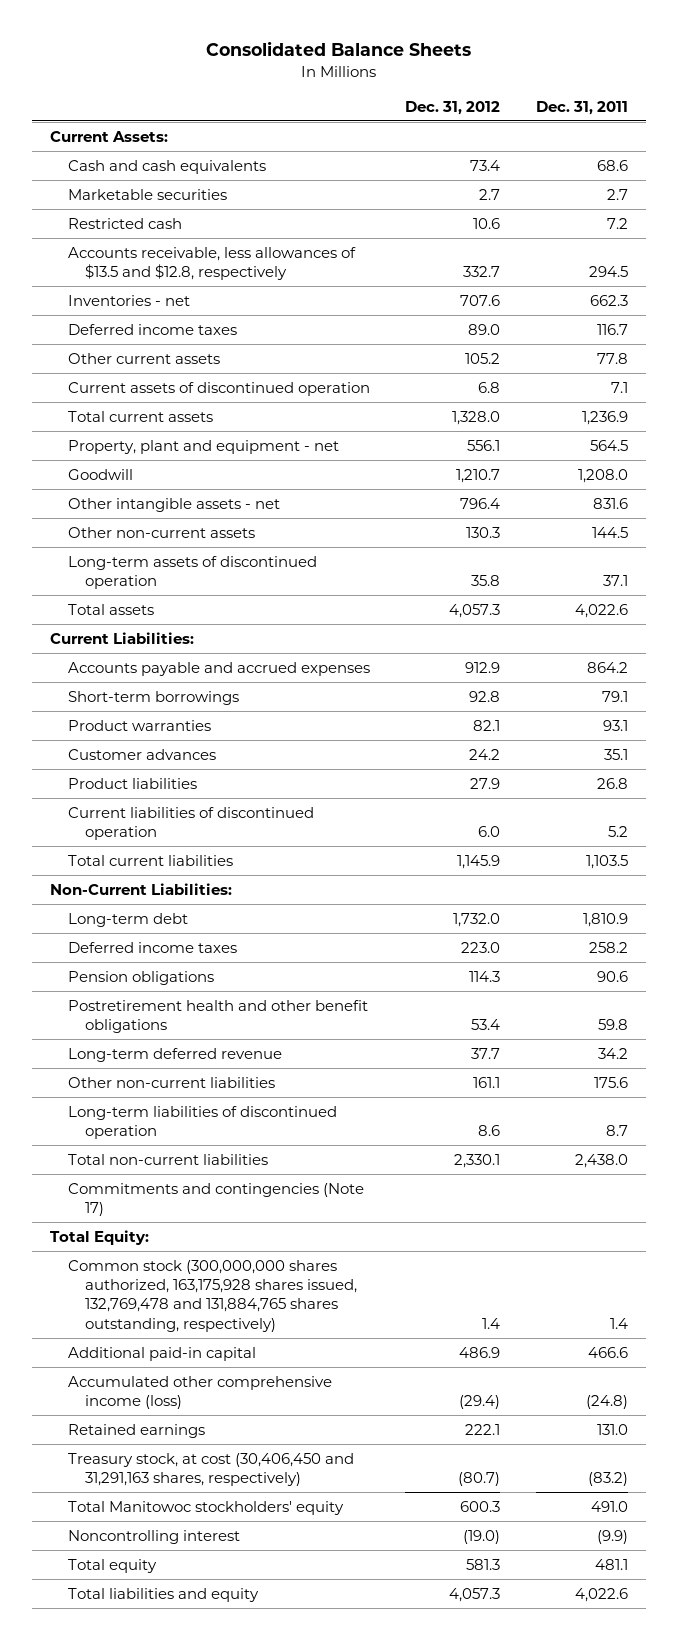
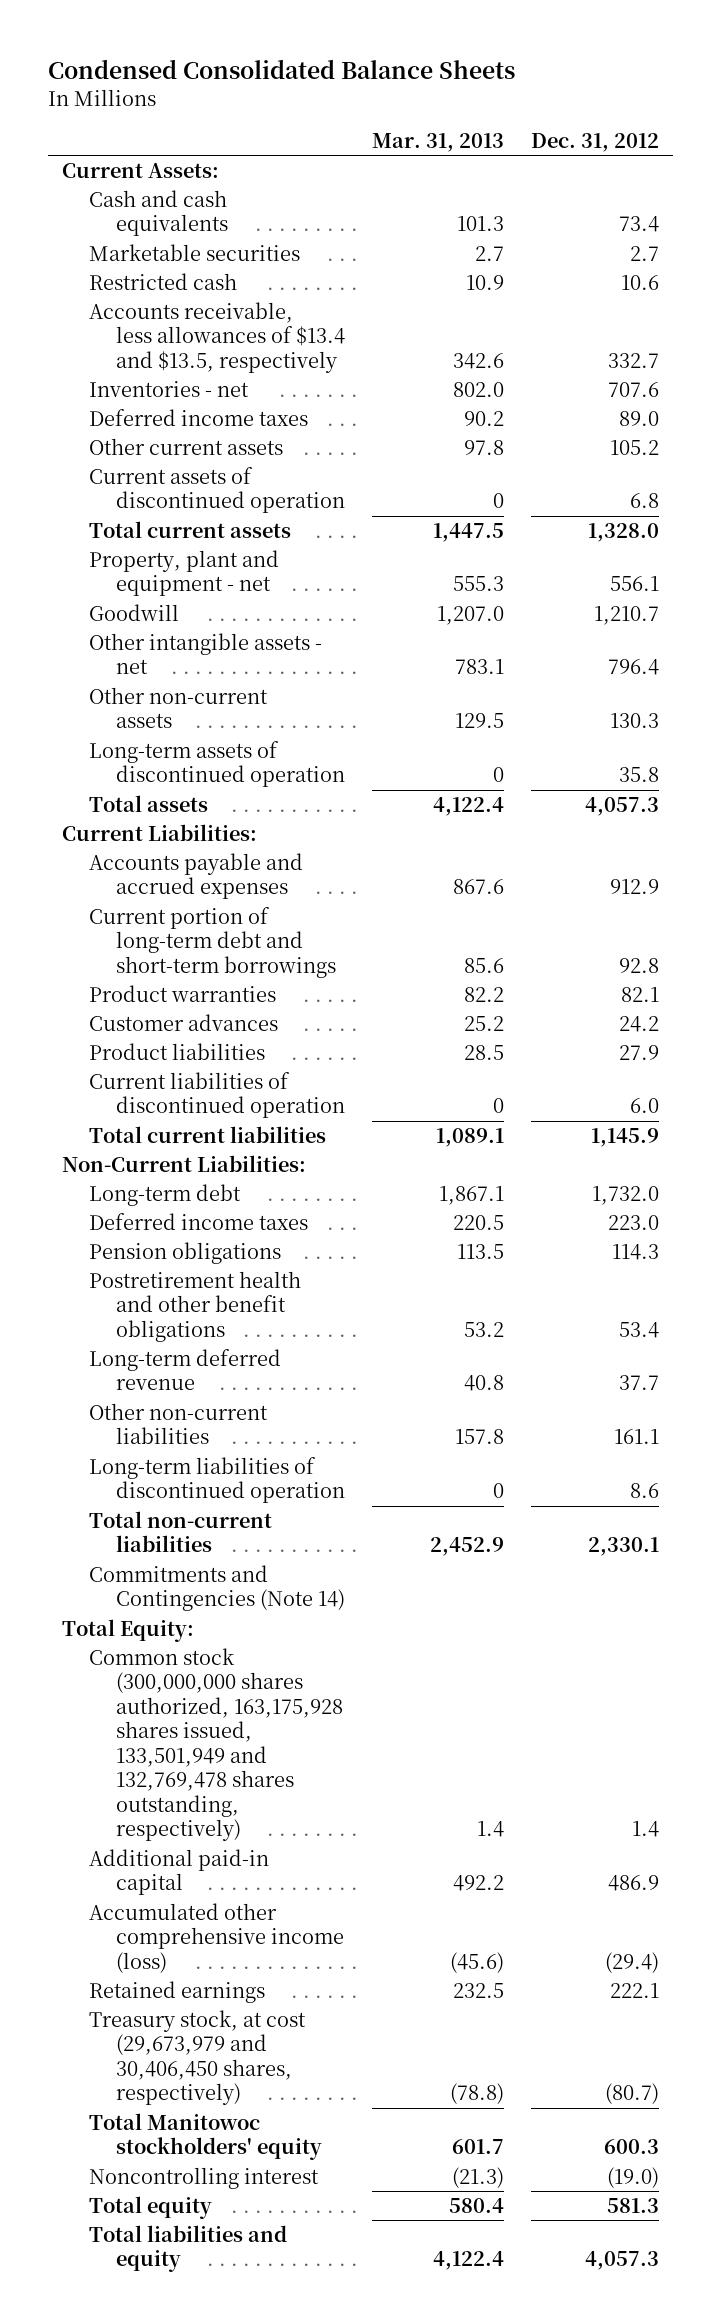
- Consolidated Balance Sheets
+ Condensed Consolidated Balance Sheets
- | Dec. 31, 2012 | Dec. 31, 2011
+ | Mar. 31, 2013 | Dec. 31, 2012
- Accounts receivable, less allowances of $13.5 and $12.8, respectively | 332.7 | 294.5
+ Accounts receivable, less allowances of $13.4 and $13.5, respectively | 342.6 | 332.7
- Short-term borrowings | 92.8 | 79.1
+ Current portion of long-term debt and short-term borrowings | 85.6 | 92.8
- Commitments and contingencies (Note 17)
+ Commitments and Contingencies (Note 14)
- Common stock (300,000,000 shares authorized, 163,175,928 shares issued, 132,769,478 and 131,884,765 shares outstanding, respectively) | 1.4 | 1.4
+ Common stock (300,000,000 shares authorized, 163,175,928 shares issued, 133,501,949 and 132,769,478 shares outstanding, respectively) | 1.4 | 1.4
- Treasury stock, at cost (30,406,450 and 31,291,163 shares, respectively) | (80.7) | (83.2)
+ Treasury stock, at cost (29,673,979 and 30,406,450 shares, respectively) | (78.8) | (80.7)

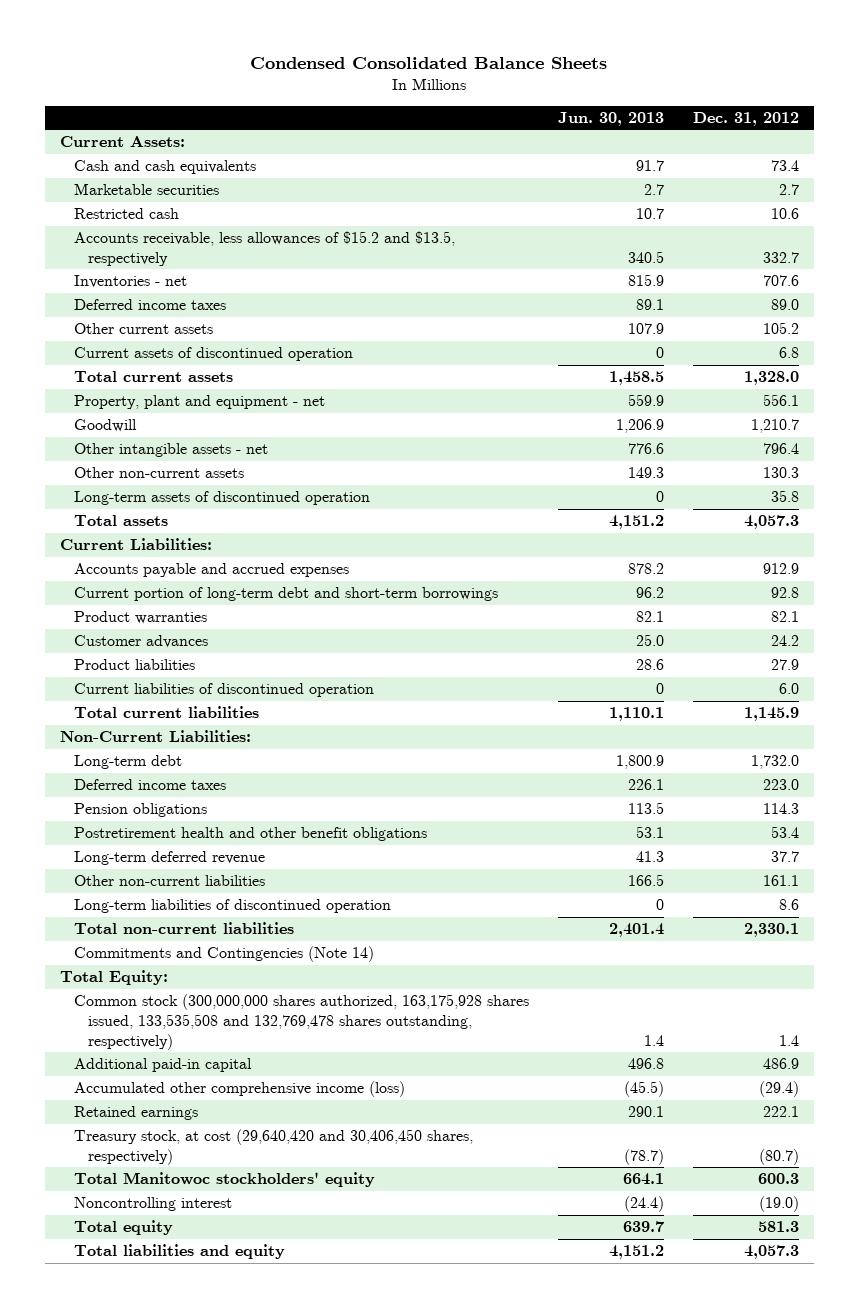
- | Mar. 31, 2013 | Dec. 31, 2012
+ | Jun. 30, 2013 | Dec. 31, 2012
- Accounts receivable, less allowances of $13.4 and $13.5, respectively | 342.6 | 332.7
+ Accounts receivable, less allowances of $15.2 and $13.5, respectively | 340.5 | 332.7
- Common stock (300,000,000 shares authorized, 163,175,928 shares issued, 133,501,949 and 132,769,478 shares outstanding, respectively) | 1.4 | 1.4
+ Common stock (300,000,000 shares authorized, 163,175,928 shares issued, 133,535,508 and 132,769,478 shares outstanding, respectively) | 1.4 | 1.4
- Treasury stock, at cost (29,673,979 and 30,406,450 shares, respectively) | (78.8) | (80.7)
+ Treasury stock, at cost (29,640,420 and 30,406,450 shares, respectively) | (78.7) | (80.7)

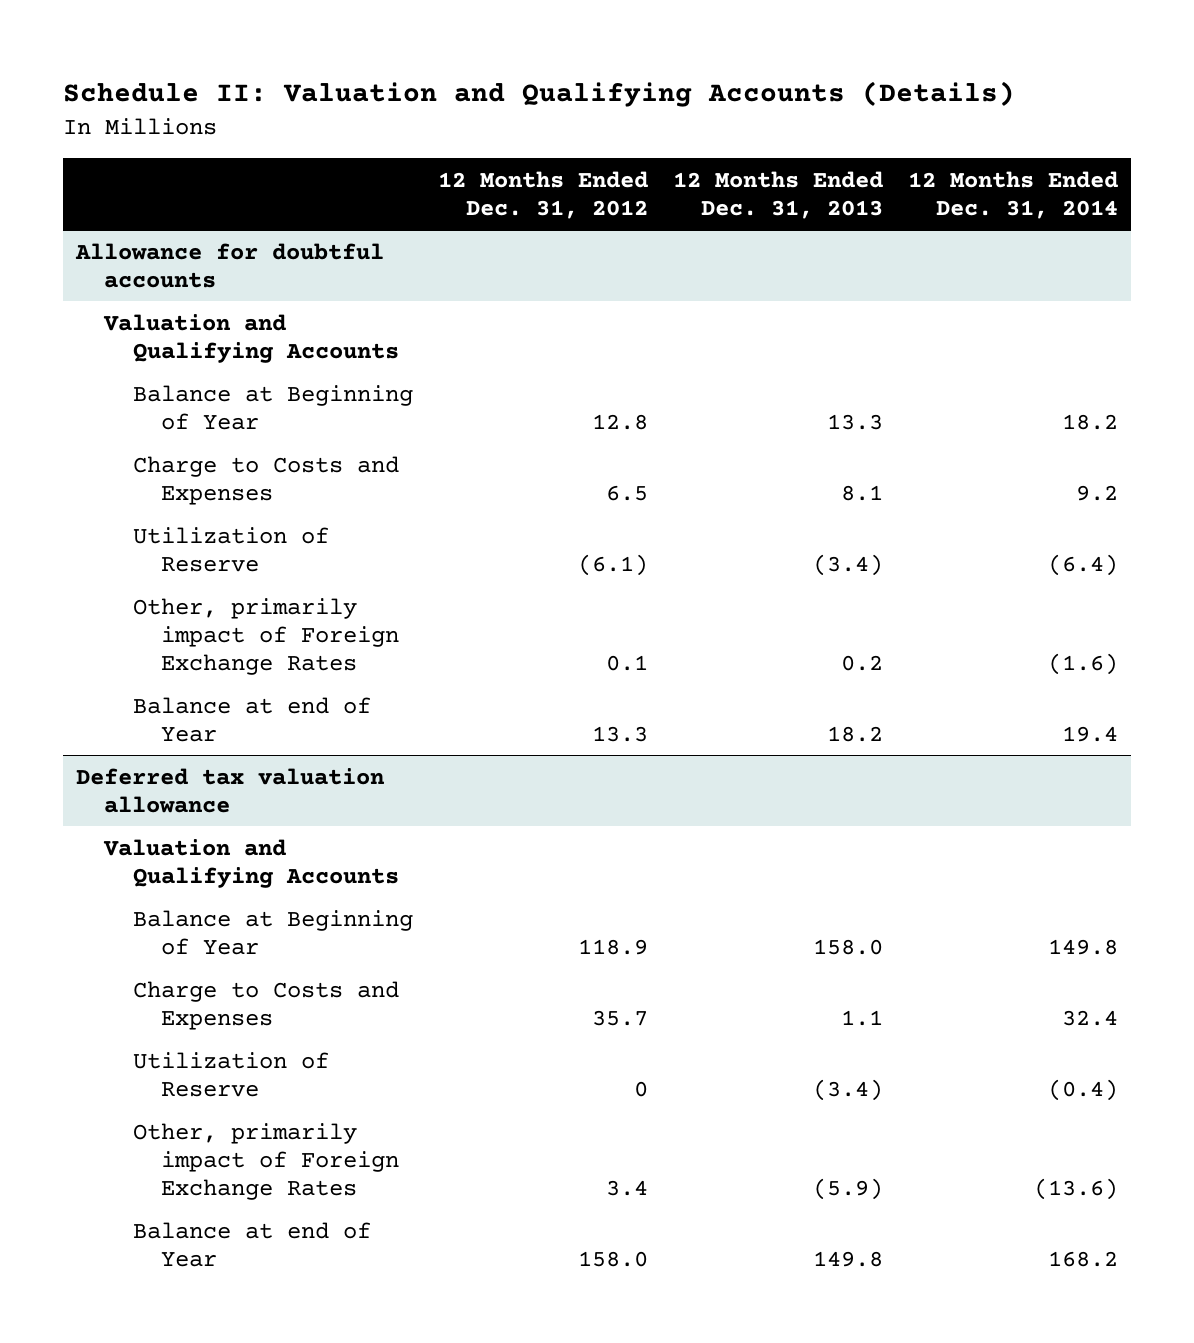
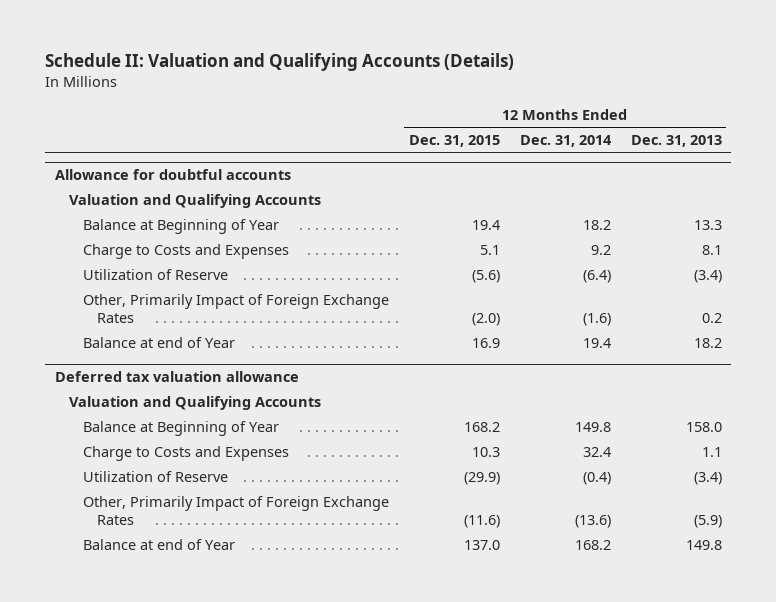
- | 12 Months Ended Dec. 31, 2012 | 12 Months Ended Dec. 31, 2013 | 12 Months Ended Dec. 31, 2014
+ | 12 Months Ended Dec. 31, 2015 | 12 Months Ended Dec. 31, 2014 | 12 Months Ended Dec. 31, 2013
@ Allowance for doubtful accounts
- Other, primarily impact of Foreign Exchange Rates | 0.1 | 0.2 | (1.6)
+ Other, Primarily Impact of Foreign Exchange Rates | (2.0) | (1.6) | 0.2
@ Deferred tax valuation allowance
- Other, primarily impact of Foreign Exchange Rates | 3.4 | (5.9) | (13.6)
+ Other, Primarily Impact of Foreign Exchange Rates | (11.6) | (13.6) | (5.9)

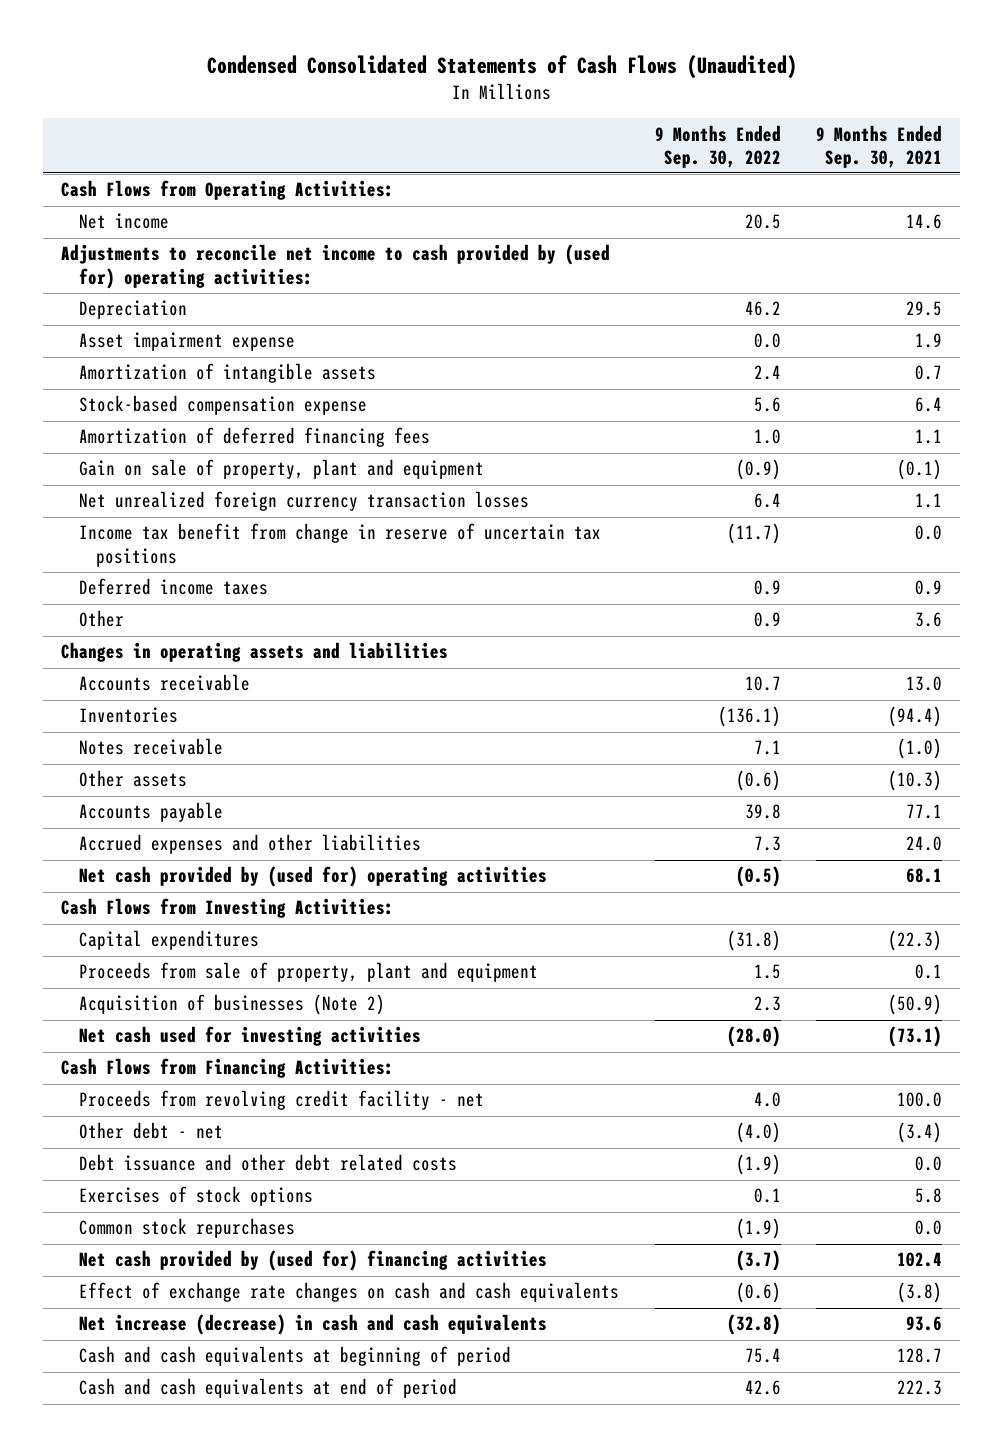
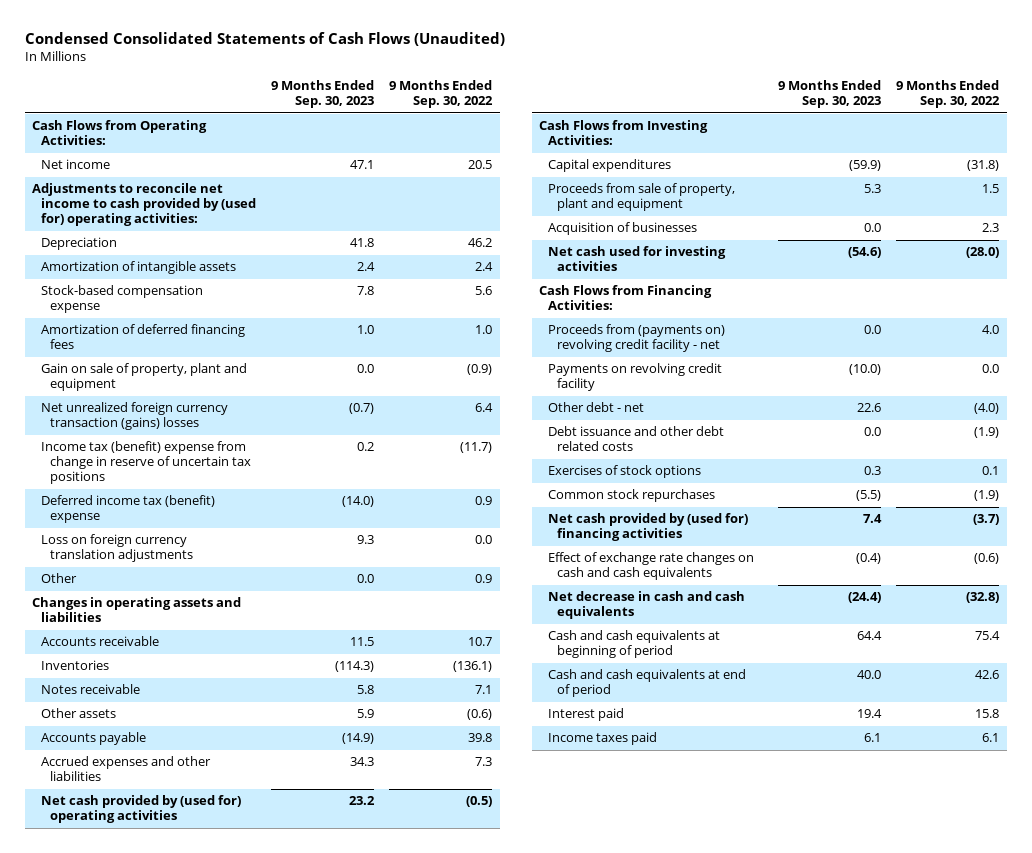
- | 9 Months Ended Sep. 30, 2022 | 9 Months Ended Sep. 30, 2021
+ | 9 Months Ended Sep. 30, 2023 | 9 Months Ended Sep. 30, 2022
- Asset impairment expense | 0.0 | 1.9
- Net unrealized foreign currency transaction losses | 6.4 | 1.1
- Income tax benefit from change in reserve of uncertain tax positions | (11.7) | 0.0
- Deferred income taxes | 0.9 | 0.9
+ Net unrealized foreign currency transaction (gains) losses | (0.7) | 6.4
+ Income tax (benefit) expense from change in reserve of uncertain tax positions | 0.2 | (11.7)
+ Deferred income tax (benefit) expense | (14.0) | 0.9
+ Loss on foreign currency translation adjustments | 9.3 | 0.0
- Acquisition of businesses (Note 2) | 2.3 | (50.9)
+ Acquisition of businesses | 0.0 | 2.3
- Proceeds from revolving credit facility - net | 4.0 | 100.0
+ Proceeds from (payments on) revolving credit facility - net | 0.0 | 4.0
+ Payments on revolving credit facility | (10.0) | 0.0
- Net increase (decrease) in cash and cash equivalents | (32.8) | 93.6
+ Net decrease in cash and cash equivalents | (24.4) | (32.8)
+ Interest paid | 19.4 | 15.8
+ Income taxes paid | 6.1 | 6.1

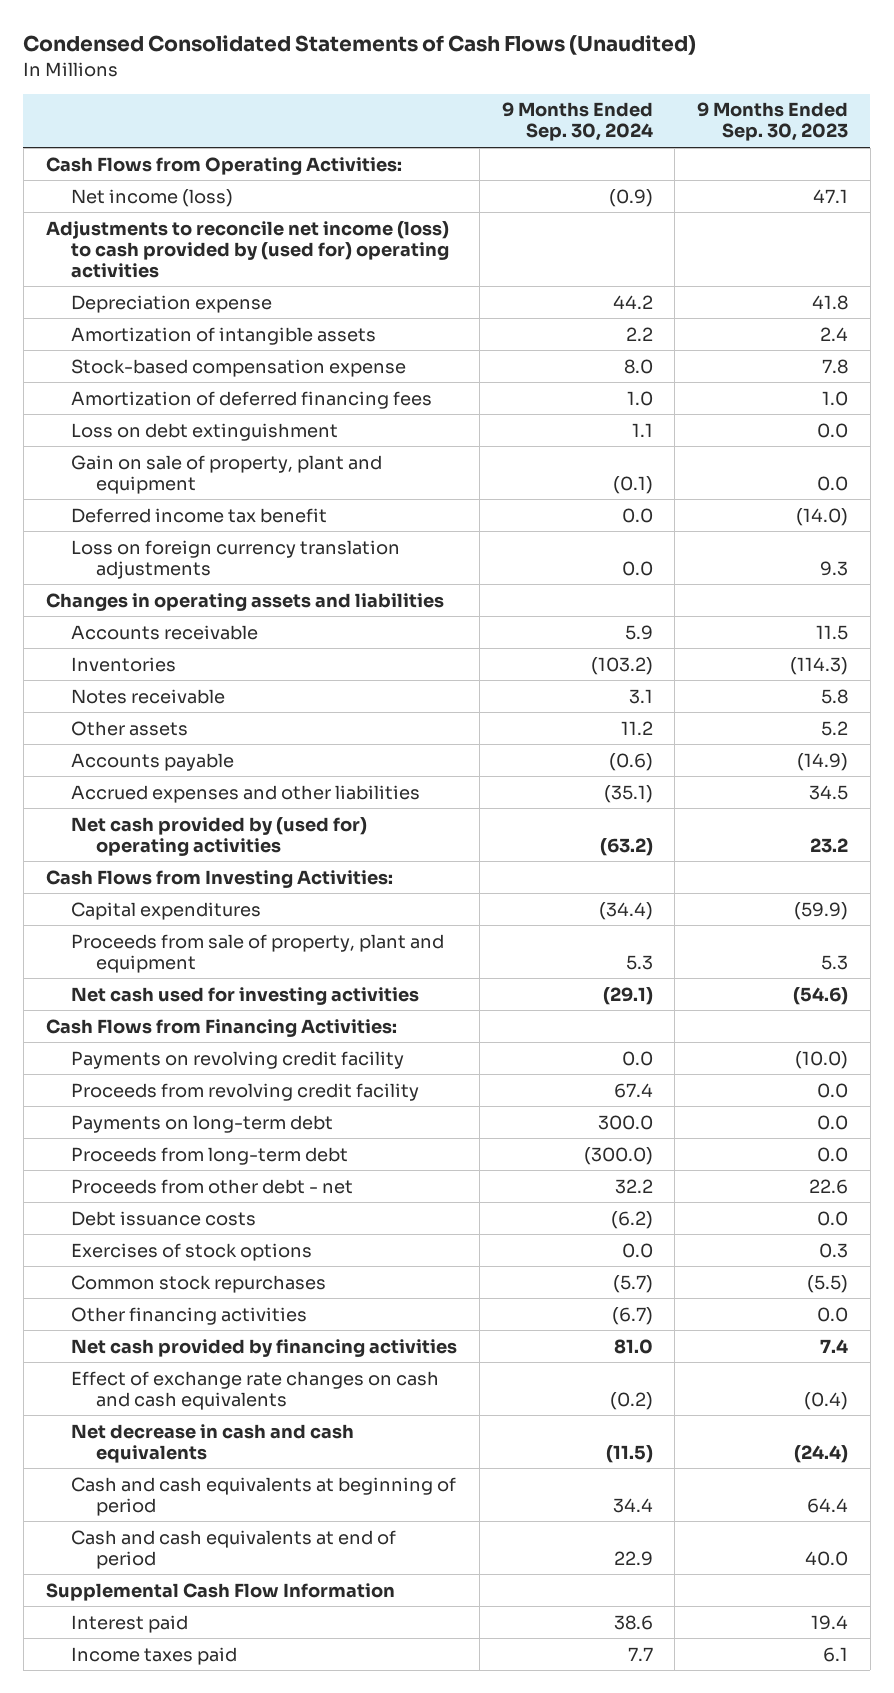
- | 9 Months Ended Sep. 30, 2023 | 9 Months Ended Sep. 30, 2022
+ | 9 Months Ended Sep. 30, 2024 | 9 Months Ended Sep. 30, 2023
- Net income | 47.1 | 20.5
- Adjustments to reconcile net income to cash provided by (used for) operating activities:
- Depreciation | 41.8 | 46.2
+ Net income (loss) | (0.9) | 47.1
+ Adjustments to reconcile net income (loss) to cash provided by (used for) operating activities
+ Depreciation expense | 44.2 | 41.8
+ Loss on debt extinguishment | 1.1 | 0.0
- Net unrealized foreign currency transaction (gains) losses | (0.7) | 6.4
- Income tax (benefit) expense from change in reserve of uncertain tax positions | 0.2 | (11.7)
- Deferred income tax (benefit) expense | (14.0) | 0.9
+ Deferred income tax benefit | 0.0 | (14.0)
- Other | 0.0 | 0.9
- Other assets | 5.9 | (0.6)
+ Other assets | 11.2 | 5.2
- Accrued expenses and other liabilities | 34.3 | 7.3
+ Accrued expenses and other liabilities | (35.1) | 34.5
- Acquisition of businesses | 0.0 | 2.3
- Proceeds from (payments on) revolving credit facility - net | 0.0 | 4.0
- Other debt - net | 22.6 | (4.0)
- Debt issuance and other debt related costs | 0.0 | (1.9)
+ Proceeds from revolving credit facility | 67.4 | 0.0
+ Payments on long-term debt | 300.0 | 0.0
+ Proceeds from long-term debt | (300.0) | 0.0
+ Proceeds from other debt - net | 32.2 | 22.6
+ Debt issuance costs | (6.2) | 0.0
- Net cash provided by (used for) financing activities | 7.4 | (3.7)
+ Other financing activities | (6.7) | 0.0
+ Net cash provided by financing activities | 81.0 | 7.4
+ Supplemental Cash Flow Information

